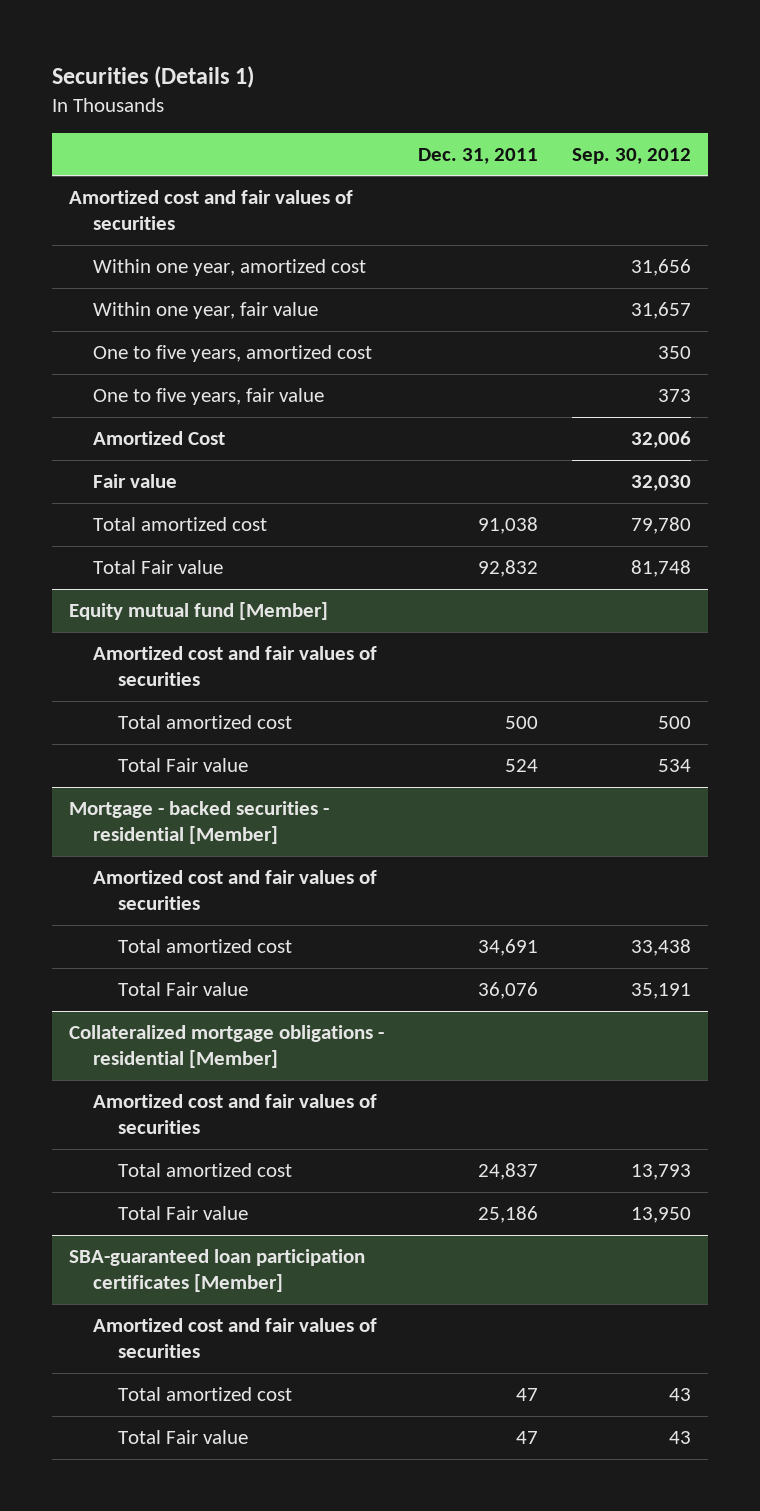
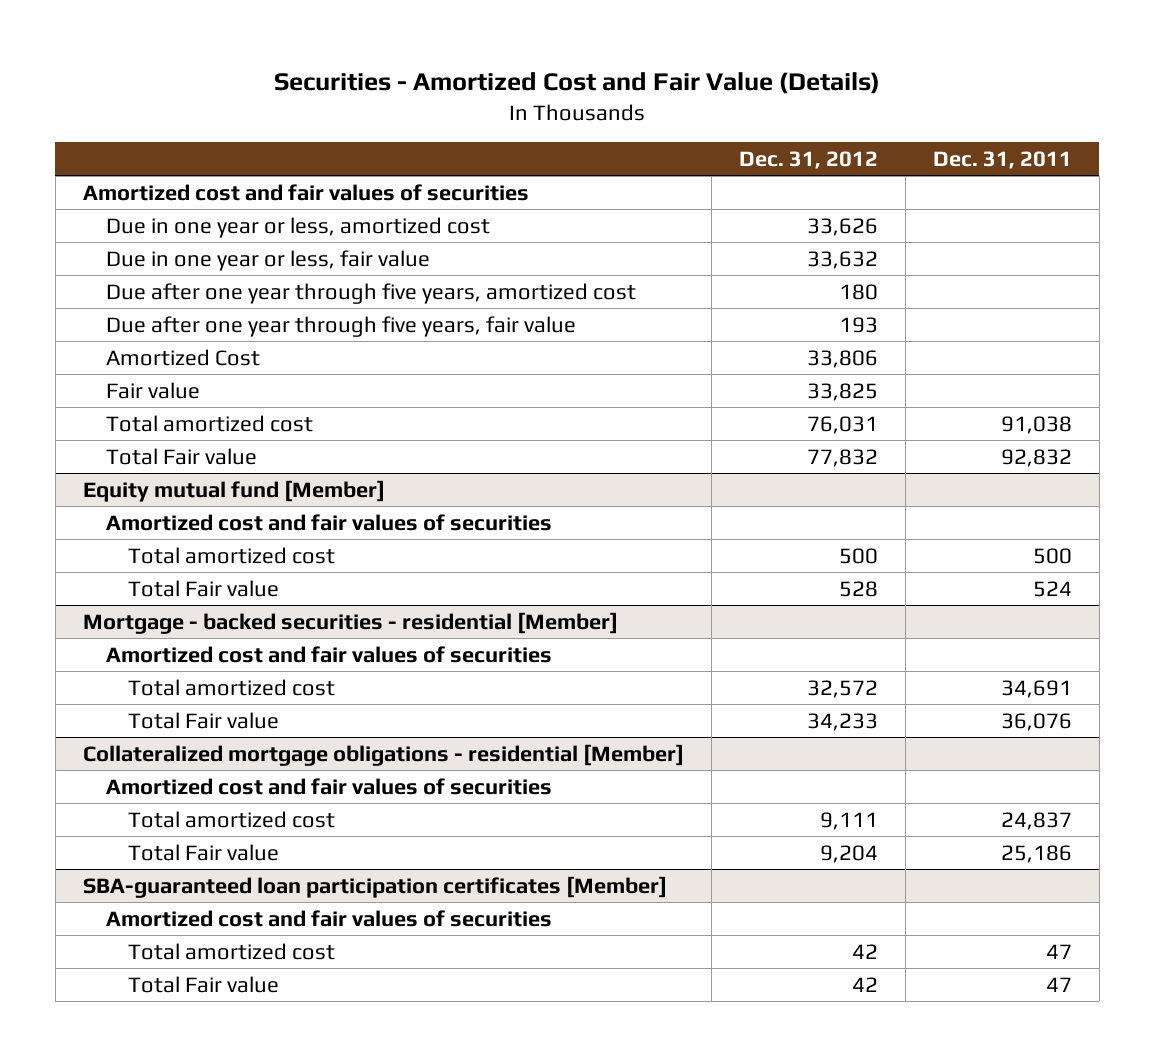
- Securities (Details 1)
+ Securities - Amortized Cost and Fair Value (Details)
- | Dec. 31, 2011 | Sep. 30, 2012
+ | Dec. 31, 2012 | Dec. 31, 2011
- Within one year, amortized cost | | 31,656
- Within one year, fair value | | 31,657
- One to five years, amortized cost | | 350
- One to five years, fair value | | 373
+ Due in one year or less, amortized cost | 33,626 |
+ Due in one year or less, fair value | 33,632 |
+ Due after one year through five years, amortized cost | 180 |
+ Due after one year through five years, fair value | 193 |

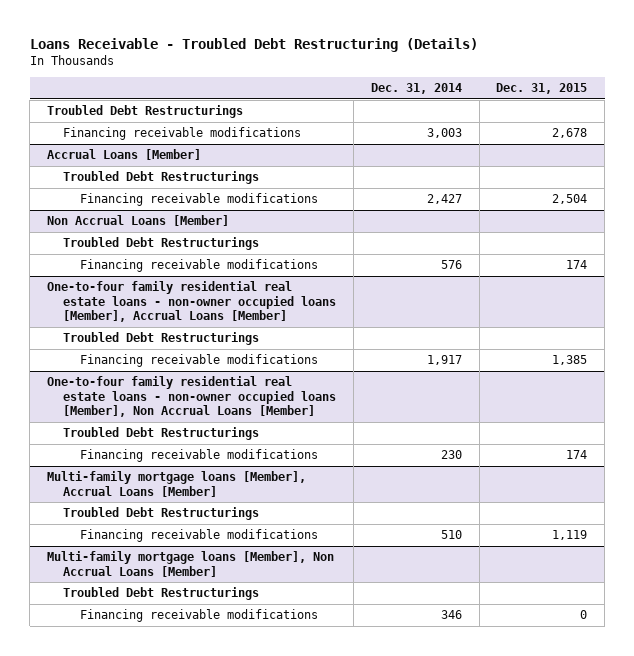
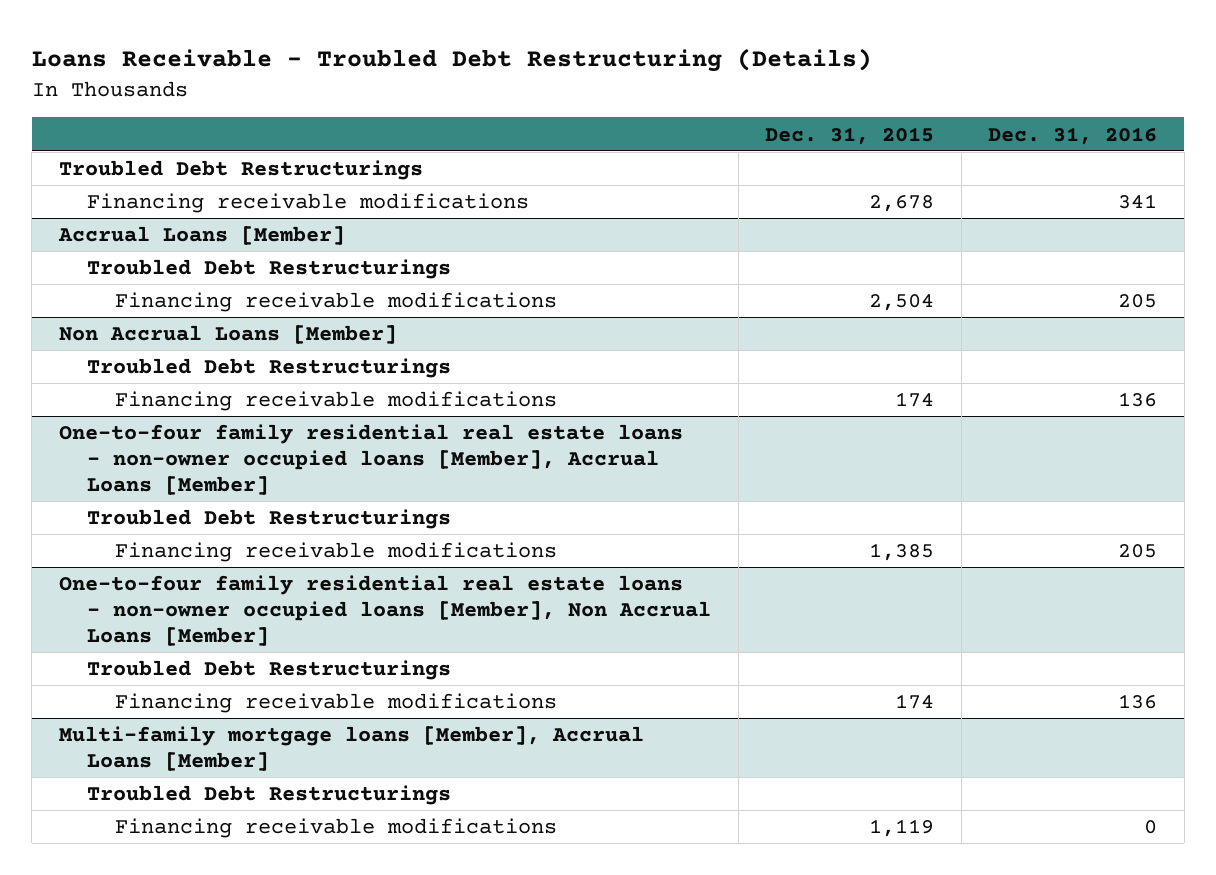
- | Dec. 31, 2014 | Dec. 31, 2015
+ | Dec. 31, 2015 | Dec. 31, 2016
- Multi-family mortgage loans [Member], Non Accrual Loans [Member]
- Troubled Debt Restructurings
- Financing receivable modifications | 346 | 0

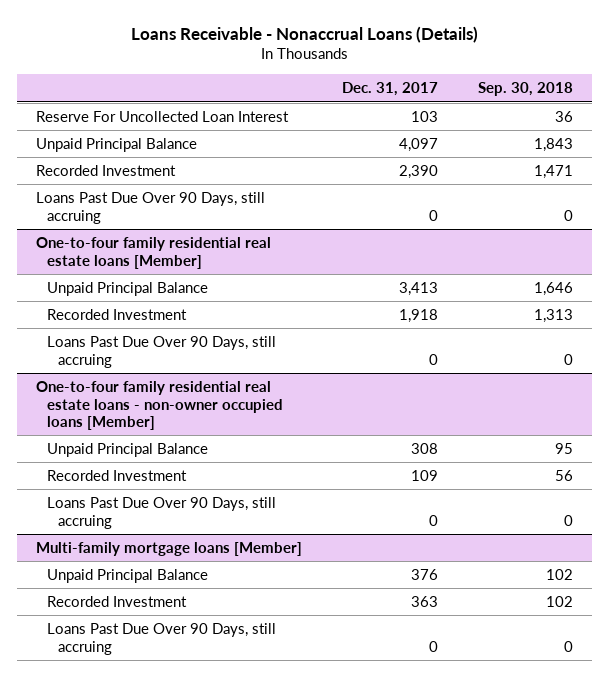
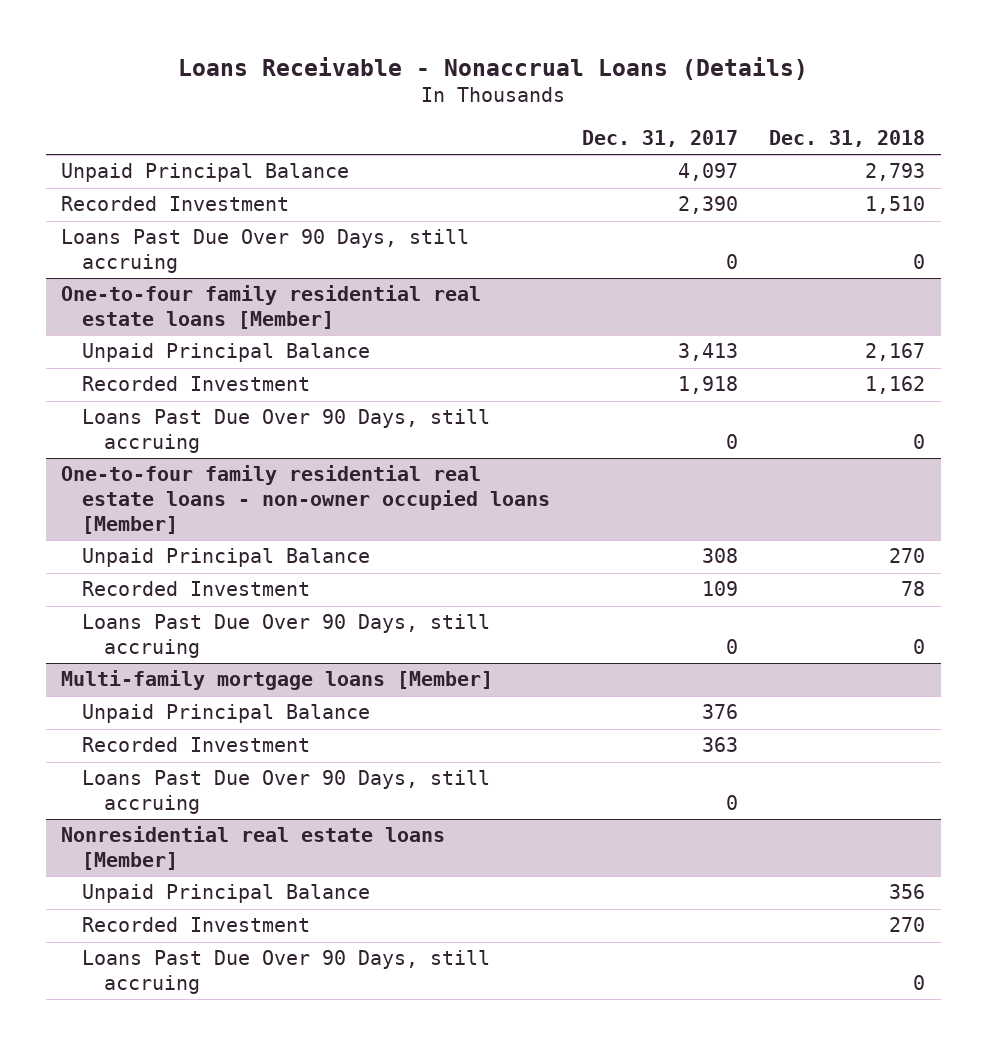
- | Dec. 31, 2017 | Sep. 30, 2018
+ | Dec. 31, 2017 | Dec. 31, 2018
- Reserve For Uncollected Loan Interest | 103 | 36
+ Nonresidential real estate loans [Member]
+ Unpaid Principal Balance | | 356
+ Recorded Investment | | 270
+ Loans Past Due Over 90 Days, still accruing | | 0

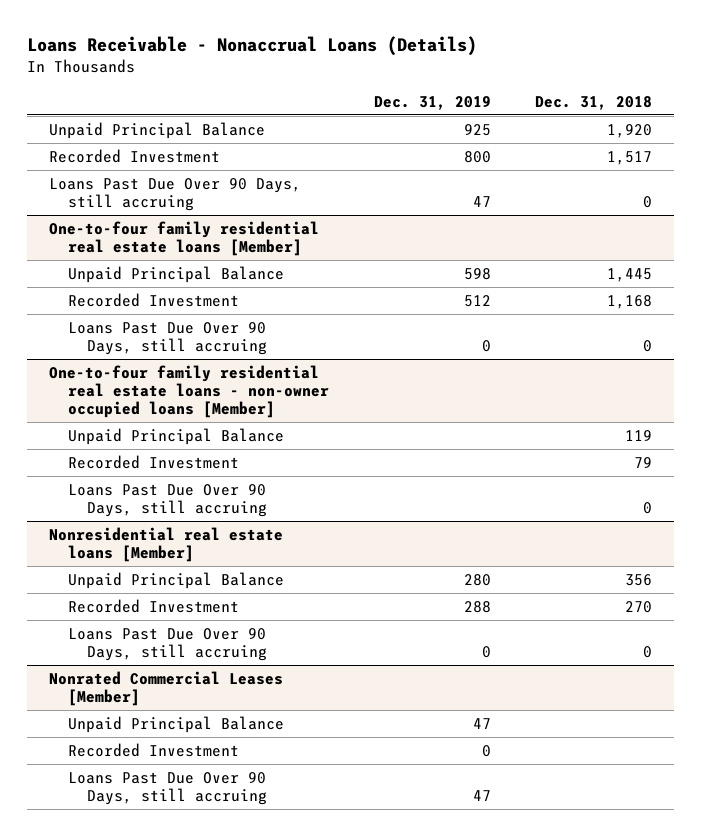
- | Dec. 31, 2017 | Dec. 31, 2018
+ | Dec. 31, 2019 | Dec. 31, 2018
- Unpaid Principal Balance | 4,097 | 2,793
- Recorded Investment | 2,390 | 1,510
+ Unpaid Principal Balance | 925 | 1,920
+ Recorded Investment | 800 | 1,517
@ One-to-four family residential real estate loans [Member]
- Unpaid Principal Balance | 3,413 | 2,167
- Recorded Investment | 1,918 | 1,162
+ Unpaid Principal Balance | 598 | 1,445
+ Recorded Investment | 512 | 1,168
@ One-to-four family residential real estate loans - non-owner occupied loans [Member]
- Unpaid Principal Balance | 308 | 270
- Recorded Investment | 109 | 78
+ Unpaid Principal Balance | | 119
+ Recorded Investment | | 79
- Multi-family mortgage loans [Member]
- Unpaid Principal Balance | 376 |
- Recorded Investment | 363 |
- Loans Past Due Over 90 Days, still accruing | 0 |
+ Nonrated Commercial Leases [Member]
+ Unpaid Principal Balance | 47 |
+ Recorded Investment | 0 |
+ Loans Past Due Over 90 Days, still accruing | 47 |

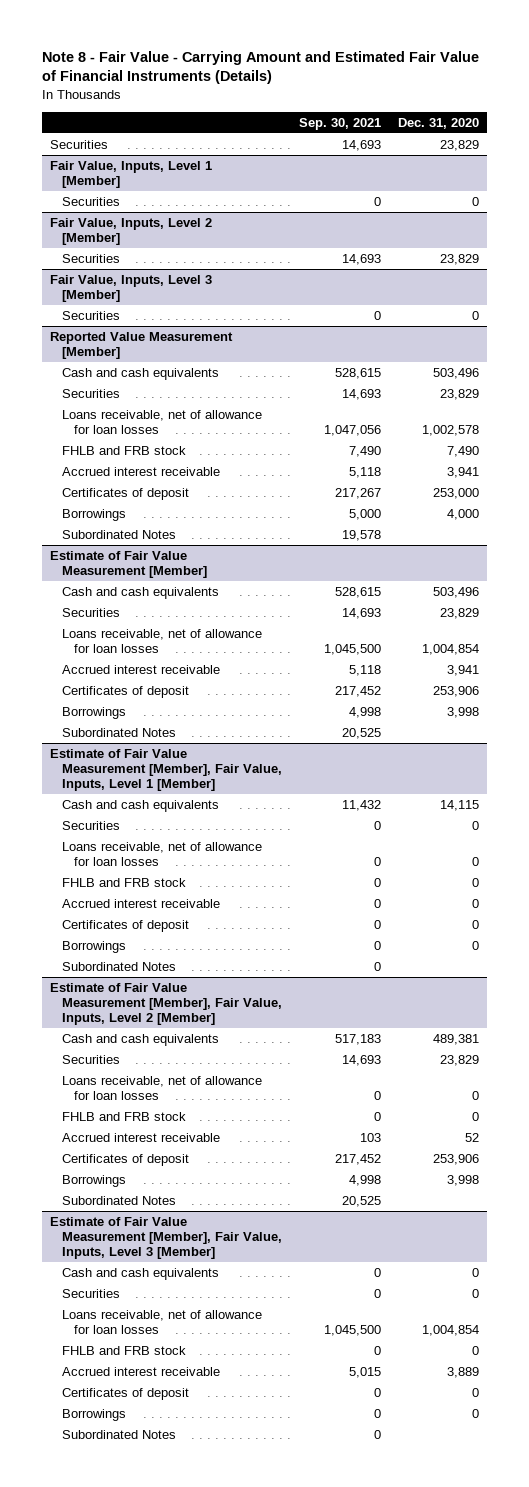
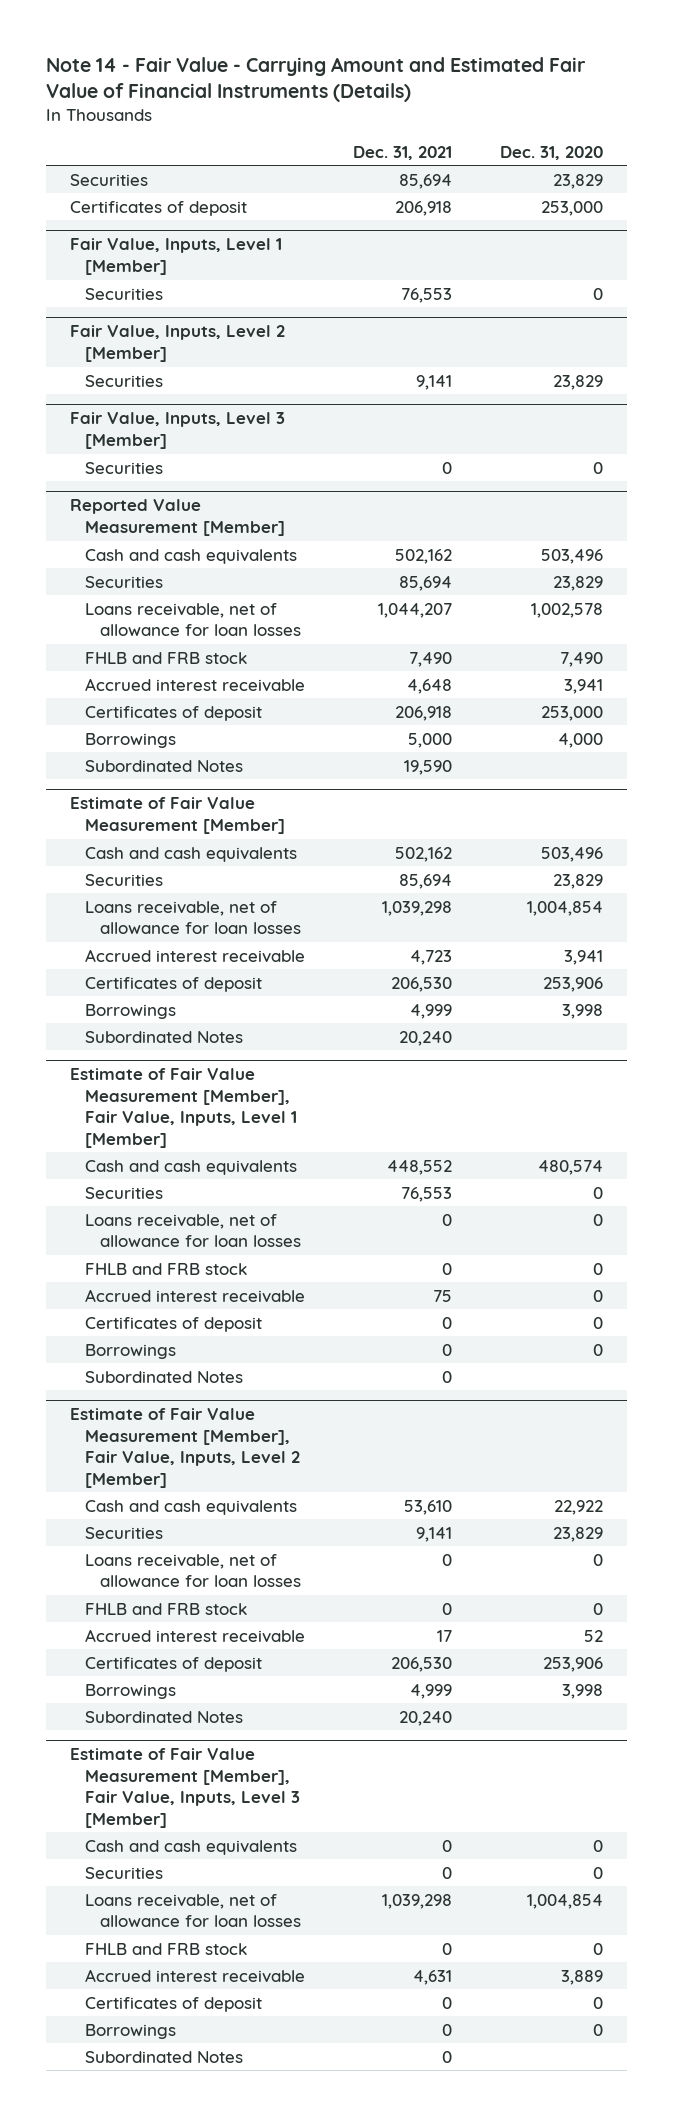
- Note 8 - Fair Value - Carrying Amount and Estimated Fair Value of Financial Instruments (Details)
+ Note 14 - Fair Value - Carrying Amount and Estimated Fair Value of Financial Instruments (Details)
- | Sep. 30, 2021 | Dec. 31, 2020
+ | Dec. 31, 2021 | Dec. 31, 2020
+ Certificates of deposit | 206,918 | 253,000
@ Estimate of Fair Value Measurement [Member], Fair Value, Inputs, Level 1 [Member]
- Cash and cash equivalents | 11,432 | 14,115
+ Cash and cash equivalents | 448,552 | 480,574
@ Estimate of Fair Value Measurement [Member], Fair Value, Inputs, Level 2 [Member]
- Cash and cash equivalents | 517,183 | 489,381
+ Cash and cash equivalents | 53,610 | 22,922

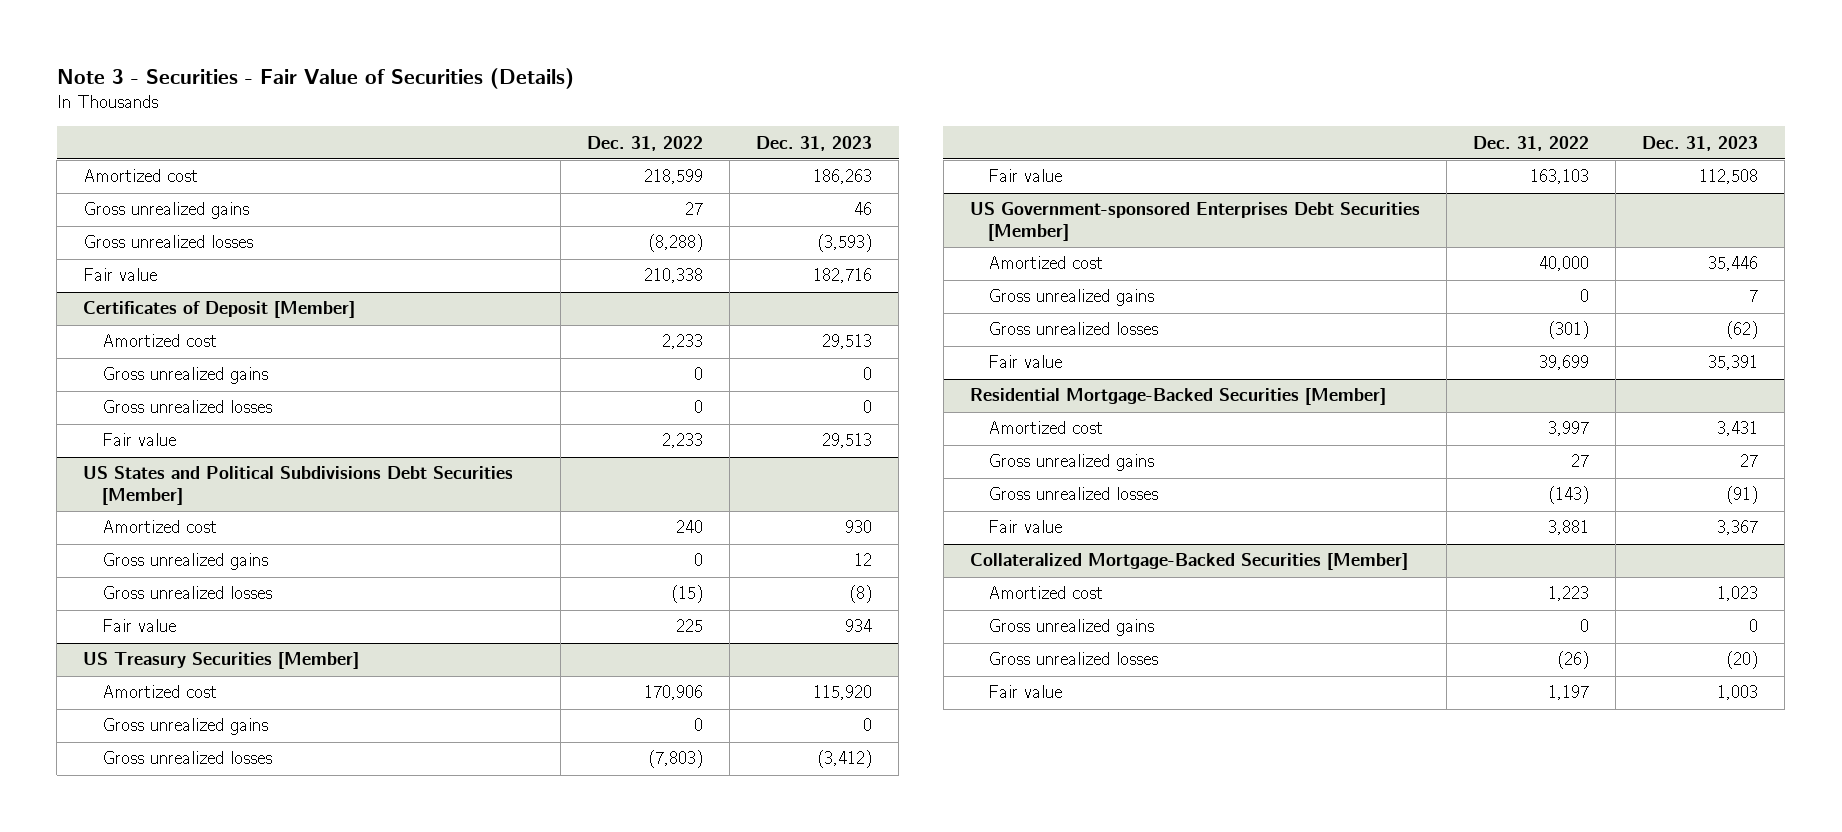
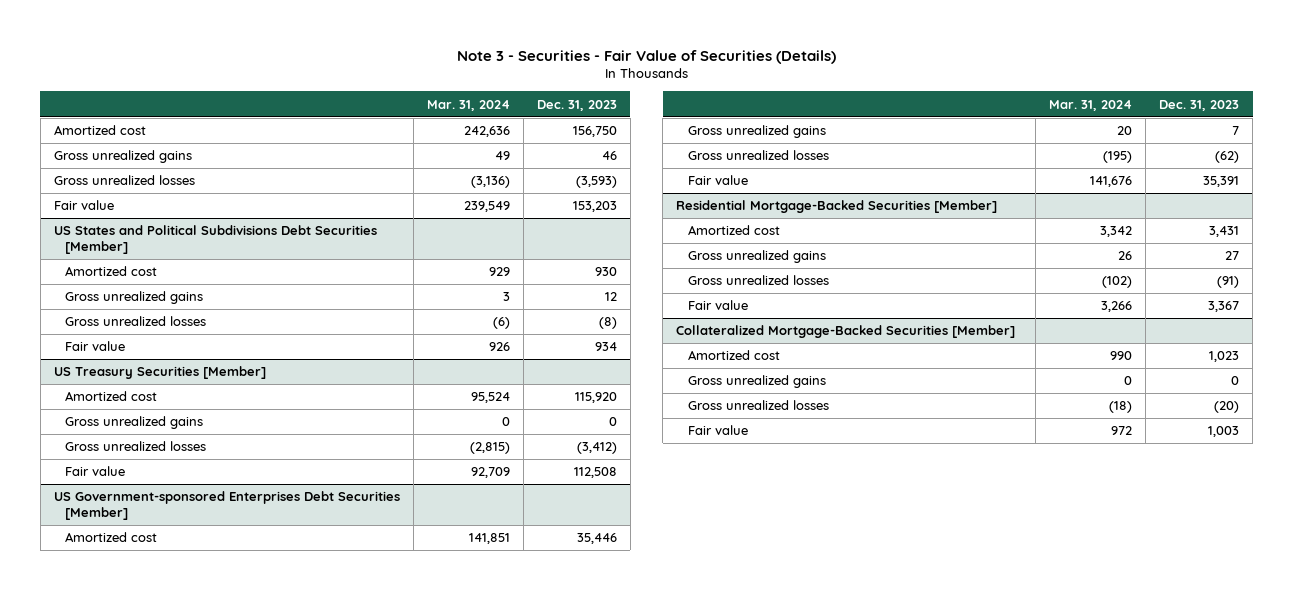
- | Dec. 31, 2022 | Dec. 31, 2023
+ | Mar. 31, 2024 | Dec. 31, 2023
- Amortized cost | 218,599 | 186,263
+ Amortized cost | 242,636 | 156,750
- Fair value | 210,338 | 182,716
- Certificates of Deposit [Member]
- Amortized cost | 2,233 | 29,513
- Gross unrealized gains | 0 | 0
- Gross unrealized losses | 0 | 0
- Fair value | 2,233 | 29,513
+ Fair value | 239,549 | 153,203

